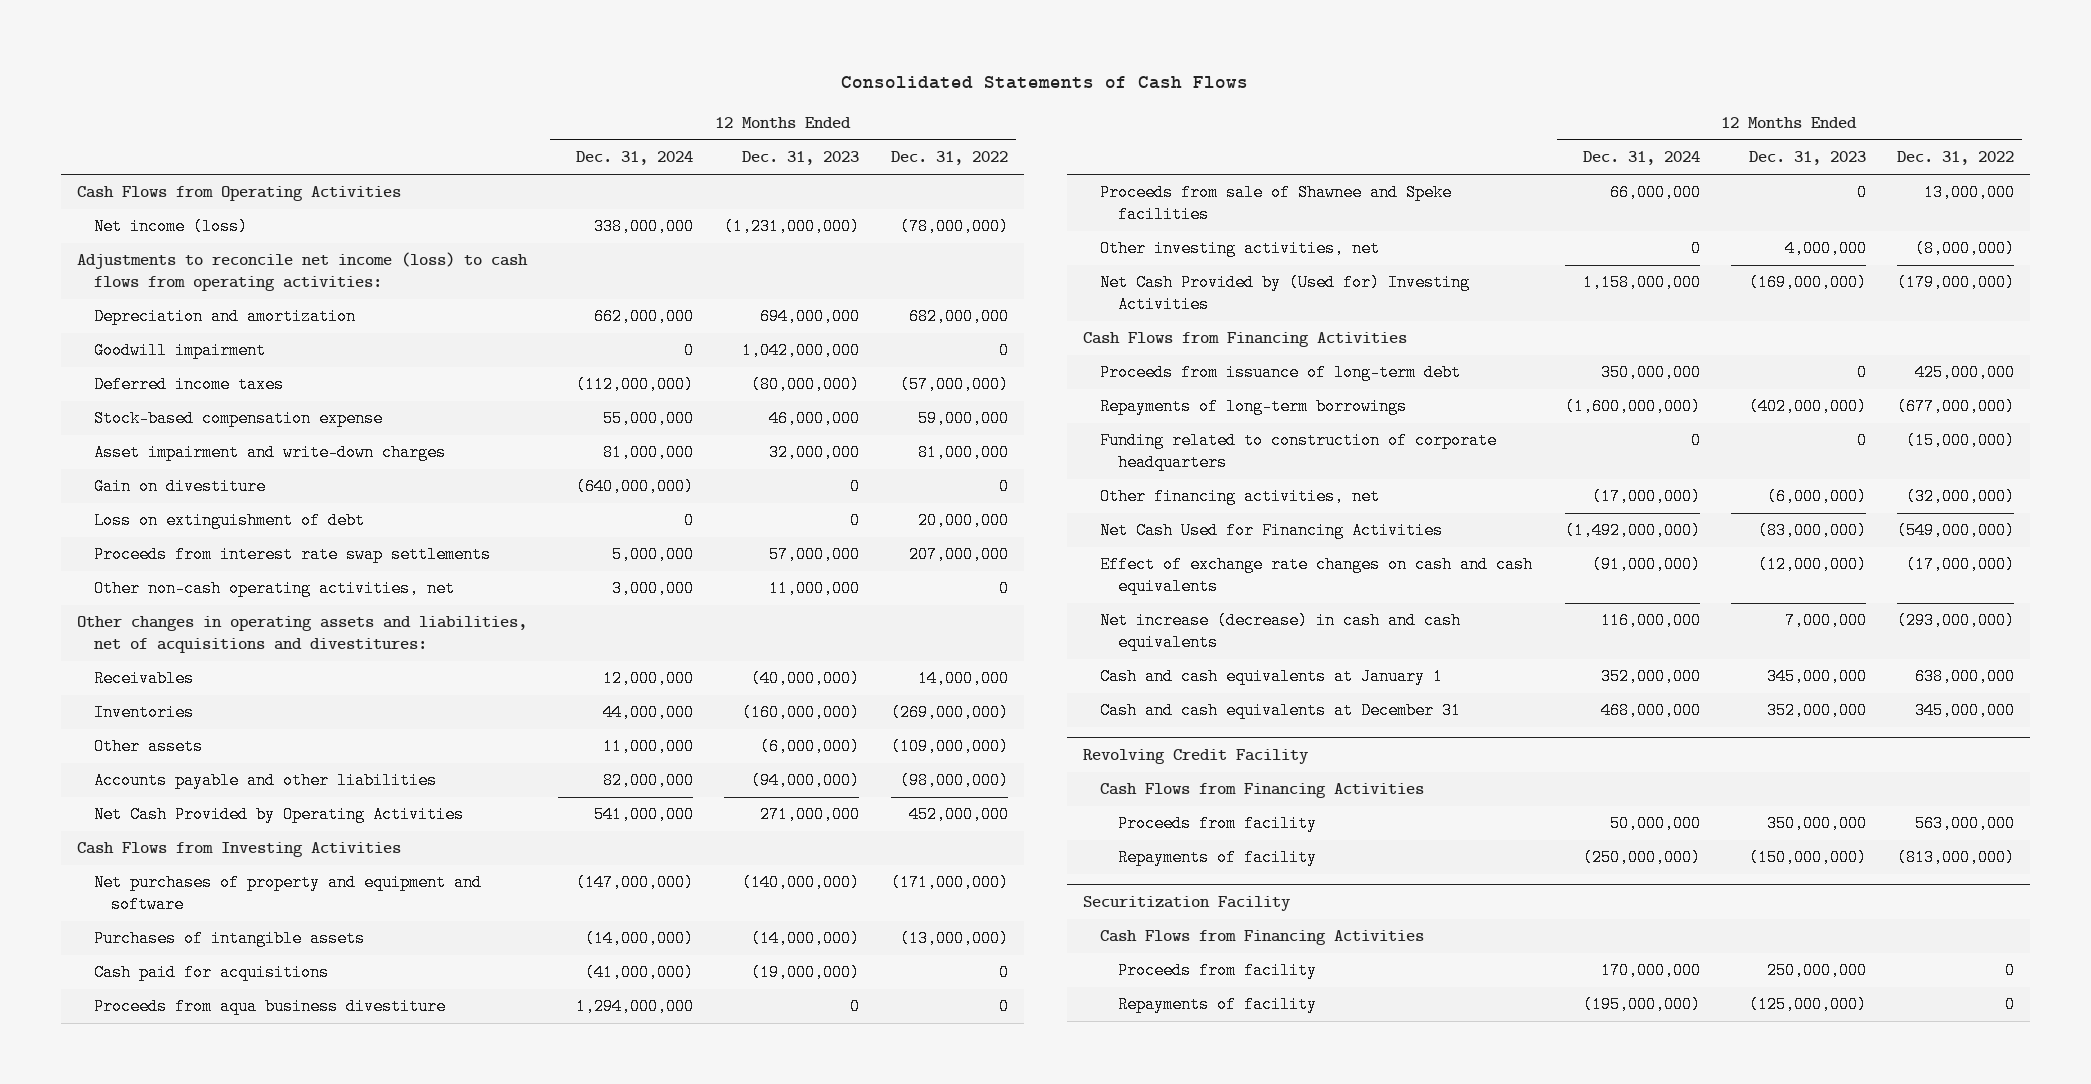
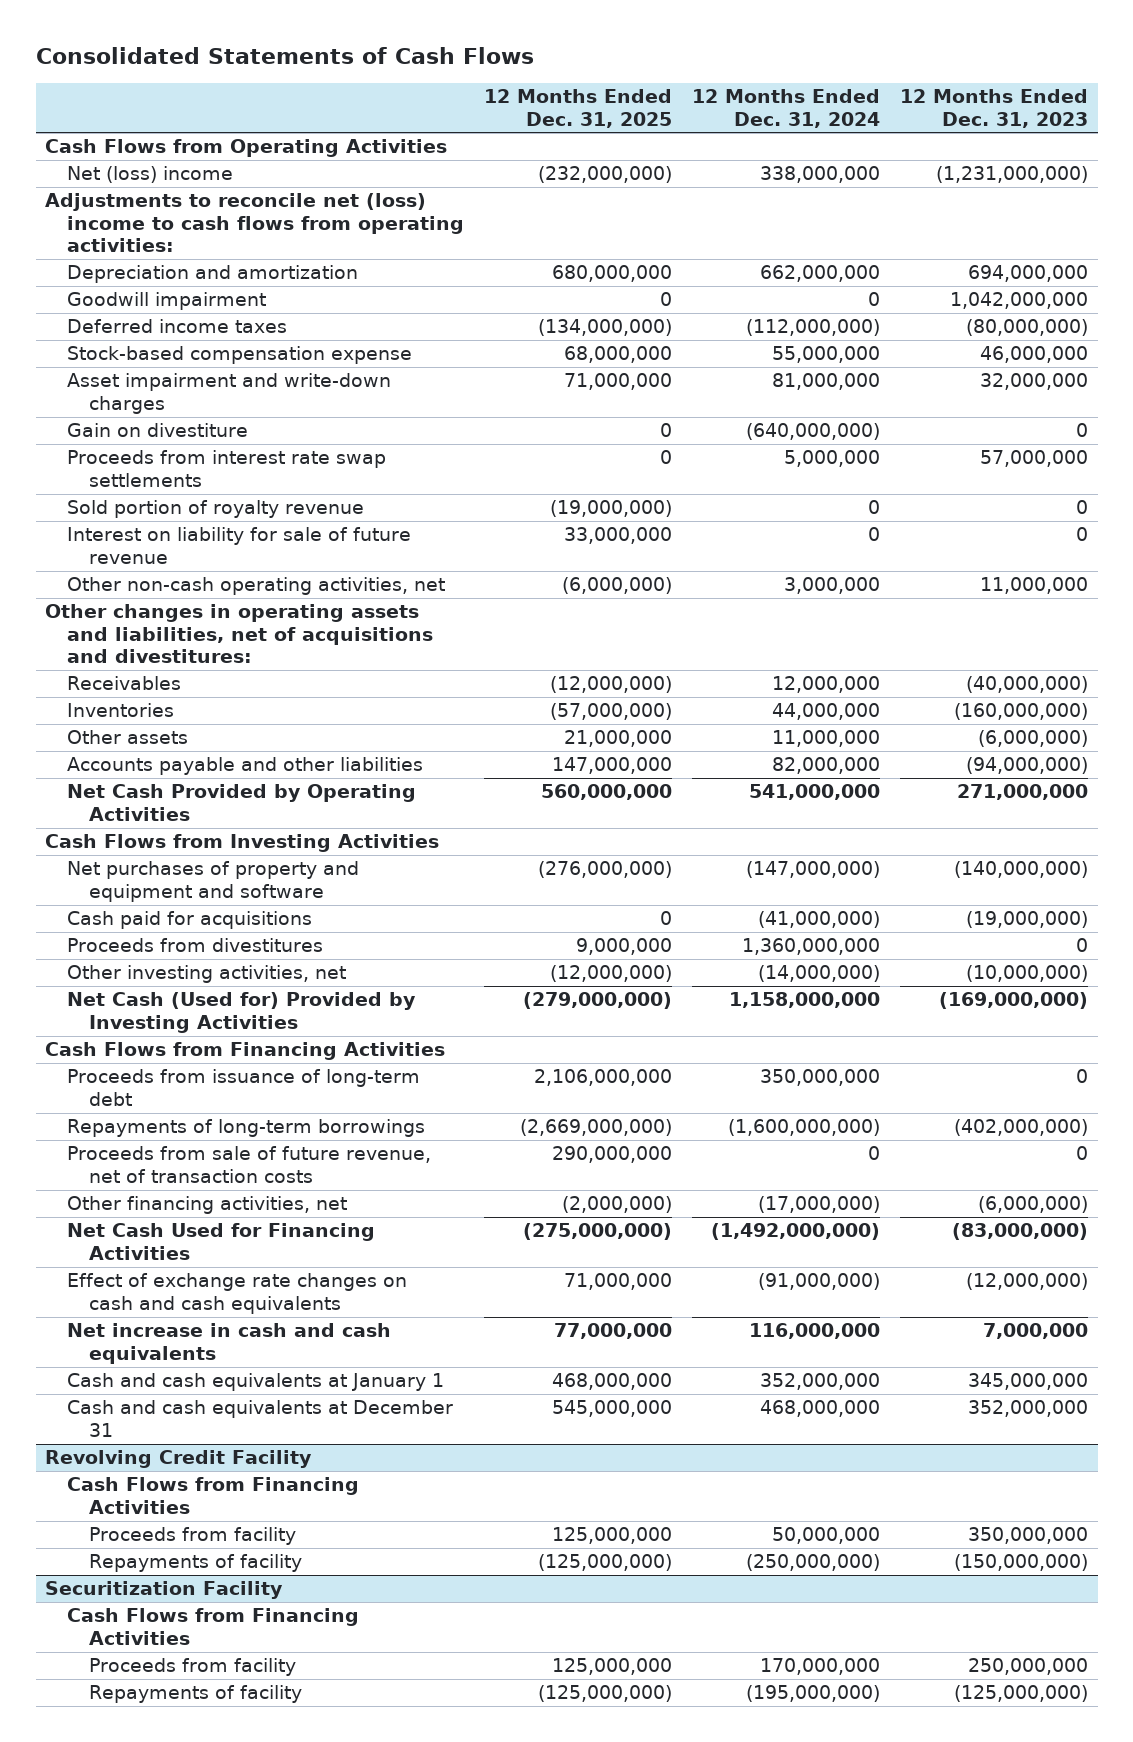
- | 12 Months Ended Dec. 31, 2024 | 12 Months Ended Dec. 31, 2023 | 12 Months Ended Dec. 31, 2022
+ | 12 Months Ended Dec. 31, 2025 | 12 Months Ended Dec. 31, 2024 | 12 Months Ended Dec. 31, 2023
- Net income (loss) | 338,000,000 | (1,231,000,000) | (78,000,000)
- Adjustments to reconcile net income (loss) to cash flows from operating activities:
+ Net (loss) income | (232,000,000) | 338,000,000 | (1,231,000,000)
+ Adjustments to reconcile net (loss) income to cash flows from operating activities:
- Loss on extinguishment of debt | 0 | 0 | 20,000,000
+ Sold portion of royalty revenue | (19,000,000) | 0 | 0
+ Interest on liability for sale of future revenue | 33,000,000 | 0 | 0
- Purchases of intangible assets | (14,000,000) | (14,000,000) | (13,000,000)
- Proceeds from aqua business divestiture | 1,294,000,000 | 0 | 0
- Proceeds from sale of Shawnee and Speke facilities | 66,000,000 | 0 | 13,000,000
- Other investing activities, net | 0 | 4,000,000 | (8,000,000)
- Net Cash Provided by (Used for) Investing Activities | 1,158,000,000 | (169,000,000) | (179,000,000)
+ Proceeds from divestitures | 9,000,000 | 1,360,000,000 | 0
+ Other investing activities, net | (12,000,000) | (14,000,000) | (10,000,000)
+ Net Cash (Used for) Provided by Investing Activities | (279,000,000) | 1,158,000,000 | (169,000,000)
- Funding related to construction of corporate headquarters | 0 | 0 | (15,000,000)
+ Proceeds from sale of future revenue, net of transaction costs | 290,000,000 | 0 | 0
- Net increase (decrease) in cash and cash equivalents | 116,000,000 | 7,000,000 | (293,000,000)
+ Net increase in cash and cash equivalents | 77,000,000 | 116,000,000 | 7,000,000

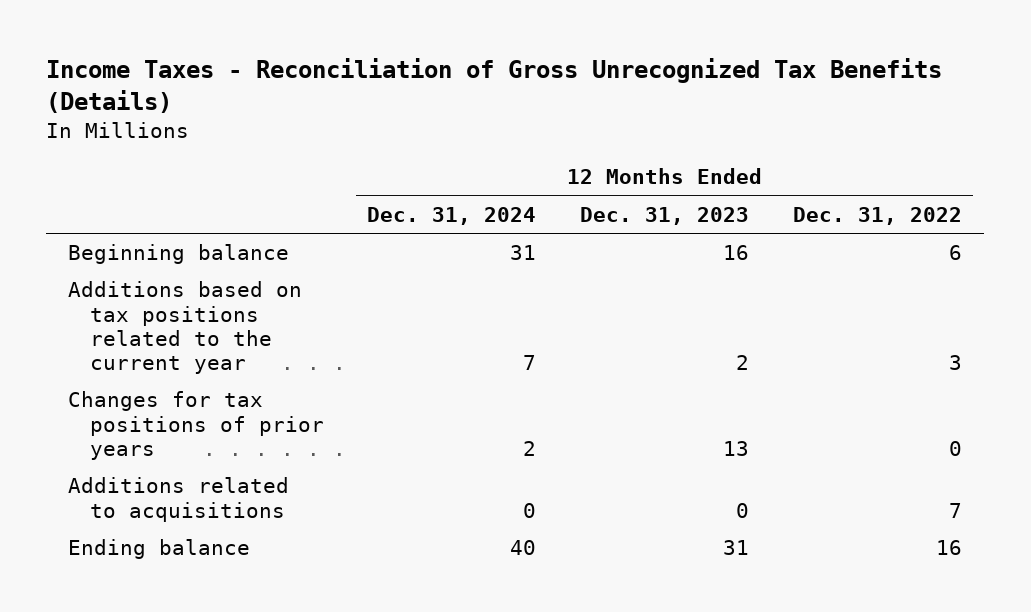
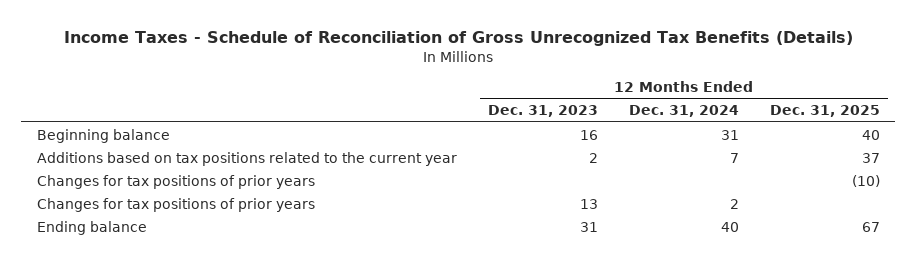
- Income Taxes - Reconciliation of Gross Unrecognized Tax Benefits (Details)
+ Income Taxes - Schedule of Reconciliation of Gross Unrecognized Tax Benefits (Details)
- | 12 Months Ended Dec. 31, 2024 | 12 Months Ended Dec. 31, 2023 | 12 Months Ended Dec. 31, 2022
+ | 12 Months Ended Dec. 31, 2023 | 12 Months Ended Dec. 31, 2024 | 12 Months Ended Dec. 31, 2025
+ Changes for tax positions of prior years | | | (10)
- Additions related to acquisitions | 0 | 0 | 7

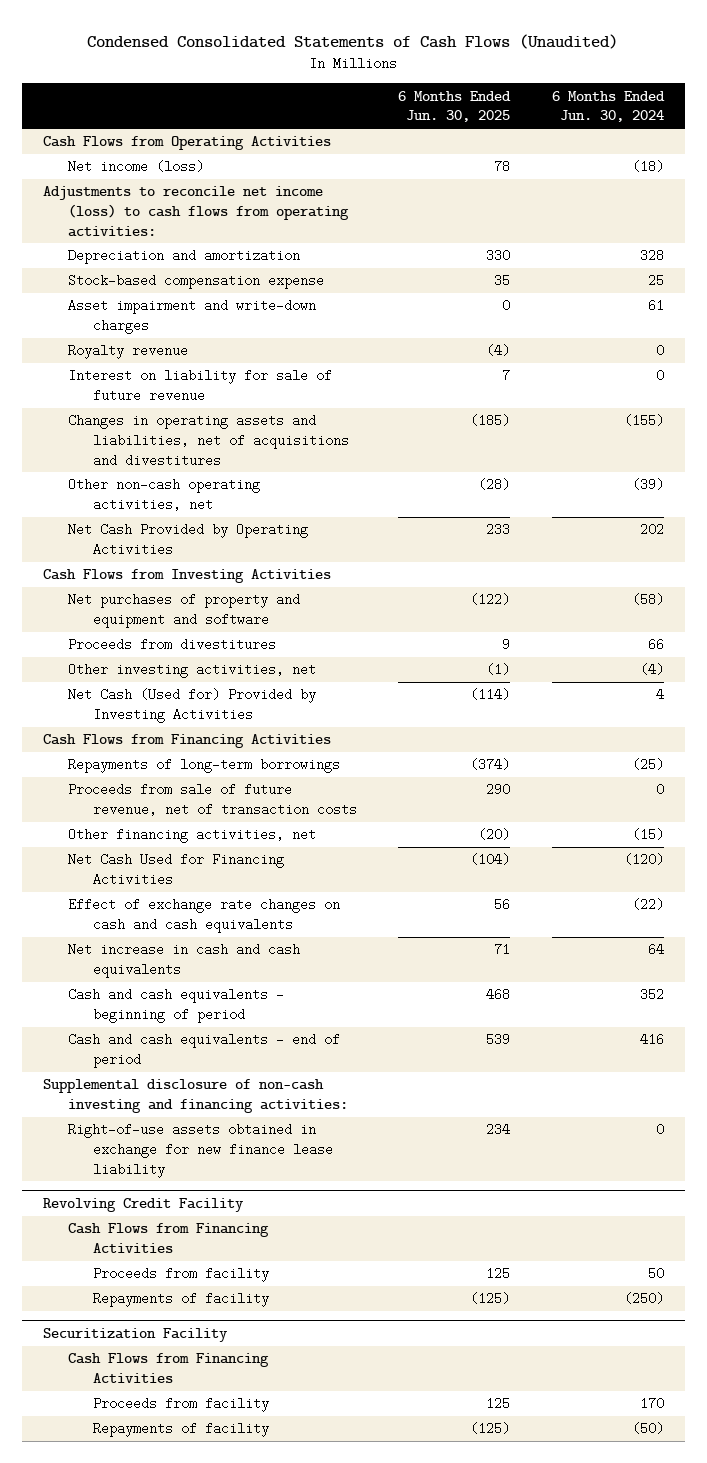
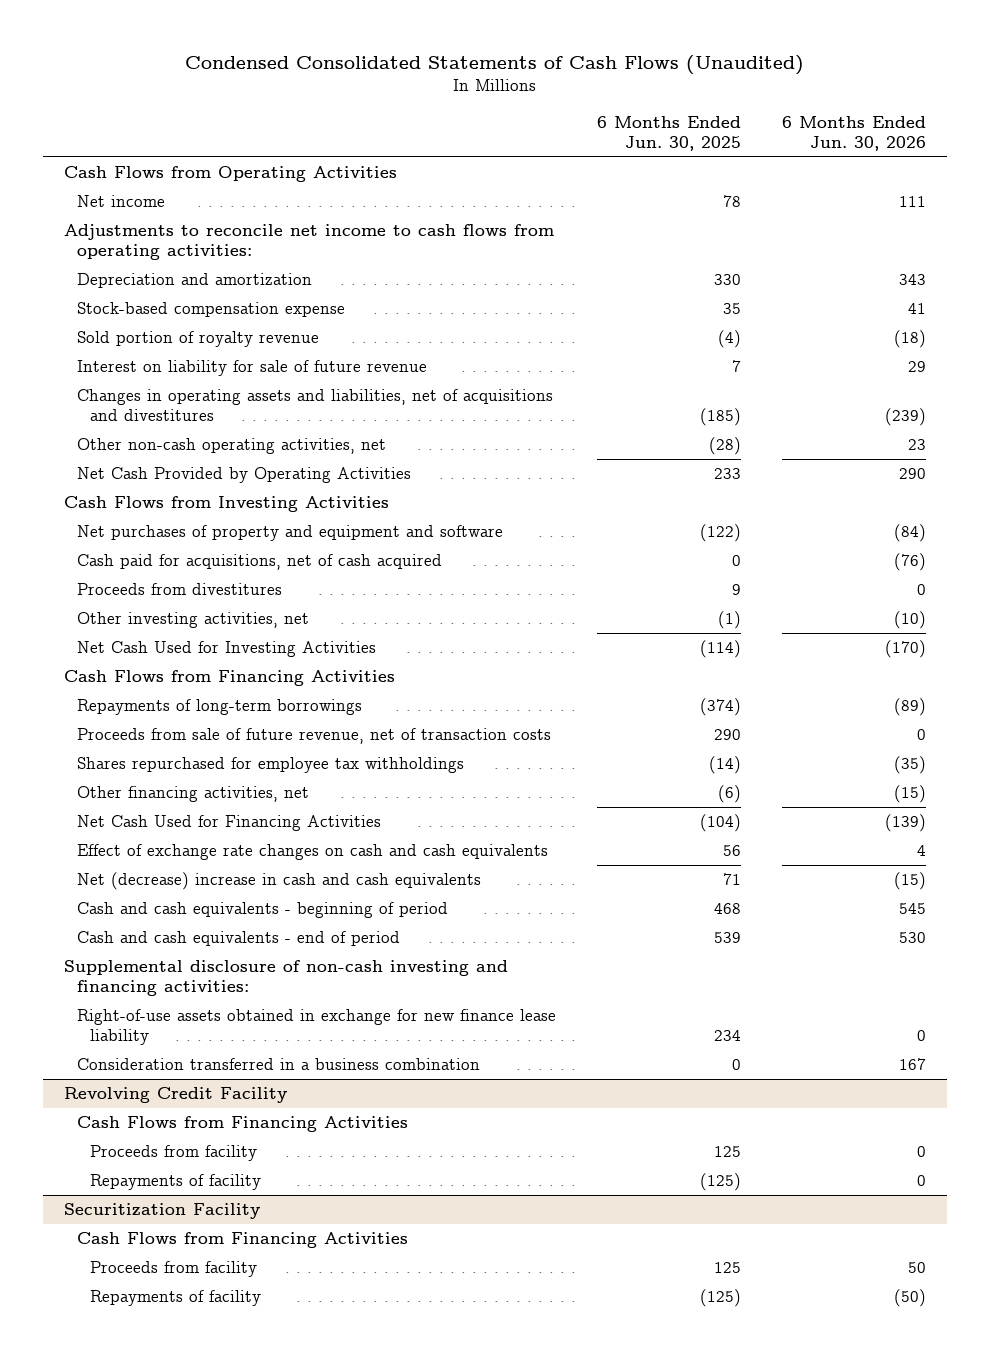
- | 6 Months Ended Jun. 30, 2025 | 6 Months Ended Jun. 30, 2024
+ | 6 Months Ended Jun. 30, 2025 | 6 Months Ended Jun. 30, 2026
- Net income (loss) | 78 | (18)
- Adjustments to reconcile net income (loss) to cash flows from operating activities:
+ Net income | 78 | 111
+ Adjustments to reconcile net income to cash flows from operating activities:
- Asset impairment and write-down charges | 0 | 61
- Royalty revenue | (4) | 0
+ Sold portion of royalty revenue | (4) | (18)
+ Cash paid for acquisitions, net of cash acquired | 0 | (76)
- Net Cash (Used for) Provided by Investing Activities | (114) | 4
+ Net Cash Used for Investing Activities | (114) | (170)
- Other financing activities, net | (20) | (15)
+ Shares repurchased for employee tax withholdings | (14) | (35)
+ Other financing activities, net | (6) | (15)
- Net increase in cash and cash equivalents | 71 | 64
+ Net (decrease) increase in cash and cash equivalents | 71 | (15)
+ Consideration transferred in a business combination | 0 | 167

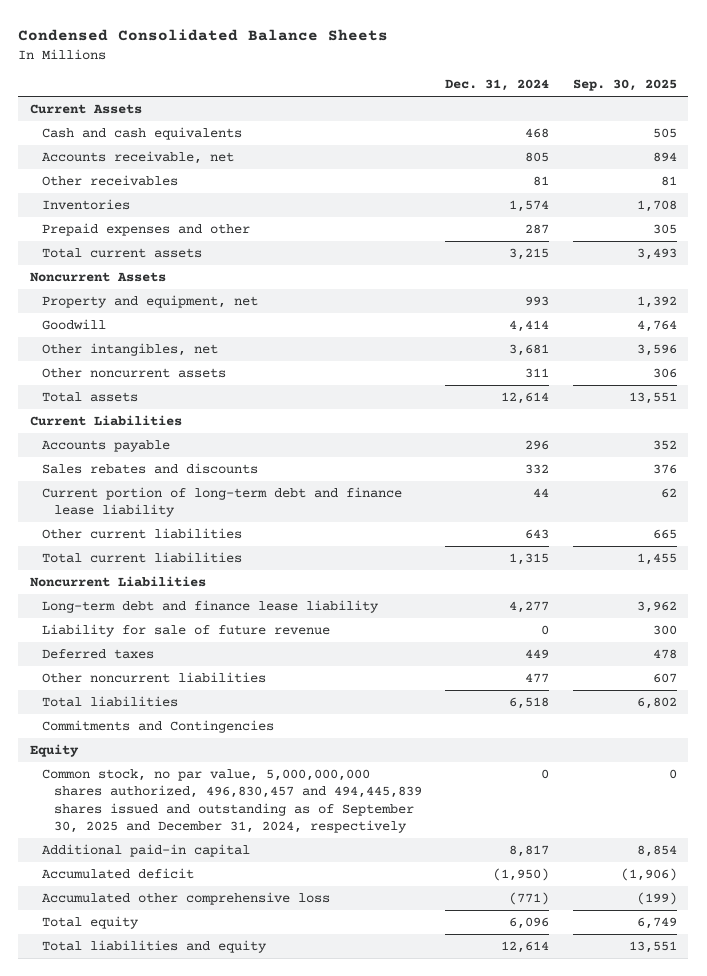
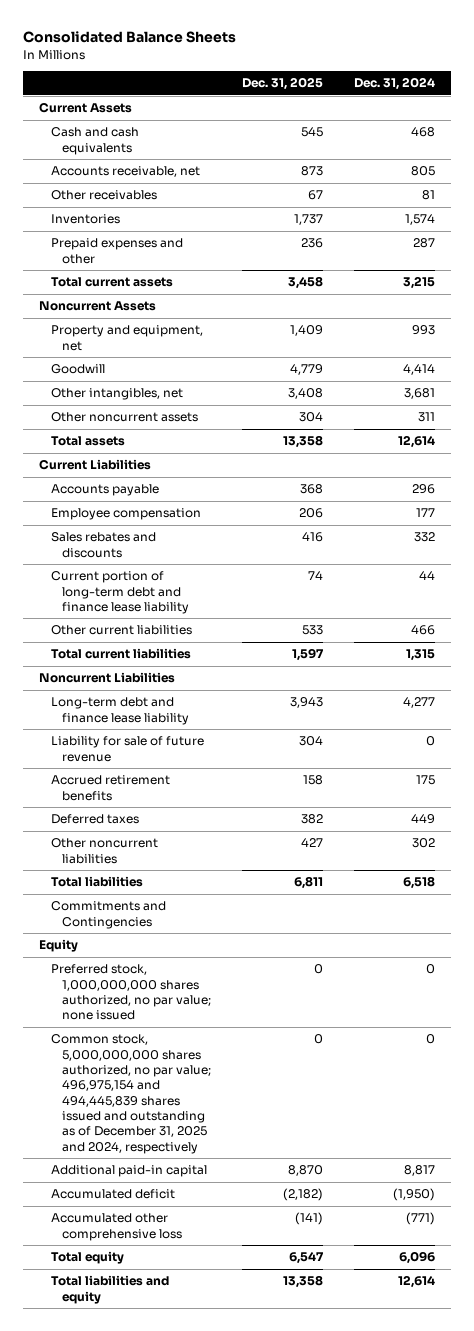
- Condensed Consolidated Balance Sheets
+ Consolidated Balance Sheets
- | Dec. 31, 2024 | Sep. 30, 2025
+ | Dec. 31, 2025 | Dec. 31, 2024
+ Employee compensation | 206 | 177
- Other current liabilities | 643 | 665
+ Other current liabilities | 533 | 466
+ Accrued retirement benefits | 158 | 175
- Other noncurrent liabilities | 477 | 607
+ Other noncurrent liabilities | 427 | 302
- Common stock, no par value, 5,000,000,000 shares authorized, 496,830,457 and 494,445,839 shares issued and outstanding as of September 30, 2025 and December 31, 2024, respectively | 0 | 0
+ Preferred stock, 1,000,000,000 shares authorized, no par value; none issued | 0 | 0
+ Common stock, 5,000,000,000 shares authorized, no par value; 496,975,154 and 494,445,839 shares issued and outstanding as of December 31, 2025 and 2024, respectively | 0 | 0

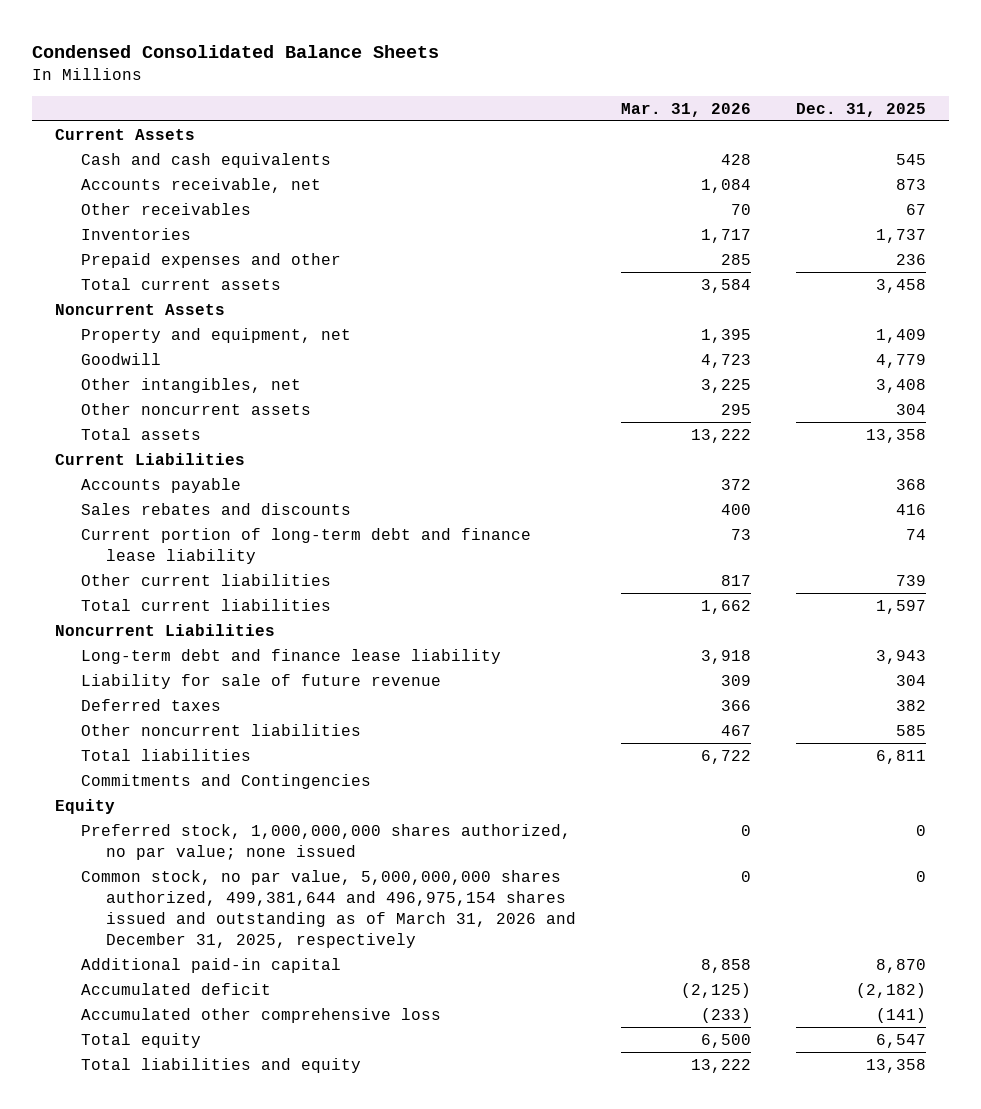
- Consolidated Balance Sheets
+ Condensed Consolidated Balance Sheets
- | Dec. 31, 2025 | Dec. 31, 2024
+ | Mar. 31, 2026 | Dec. 31, 2025
- Employee compensation | 206 | 177
- Other current liabilities | 533 | 466
+ Other current liabilities | 817 | 739
- Accrued retirement benefits | 158 | 175
- Other noncurrent liabilities | 427 | 302
+ Other noncurrent liabilities | 467 | 585
- Common stock, 5,000,000,000 shares authorized, no par value; 496,975,154 and 494,445,839 shares issued and outstanding as of December 31, 2025 and 2024, respectively | 0 | 0
+ Common stock, no par value, 5,000,000,000 shares authorized, 499,381,644 and 496,975,154 shares issued and outstanding as of March 31, 2026 and December 31, 2025, respectively | 0 | 0

